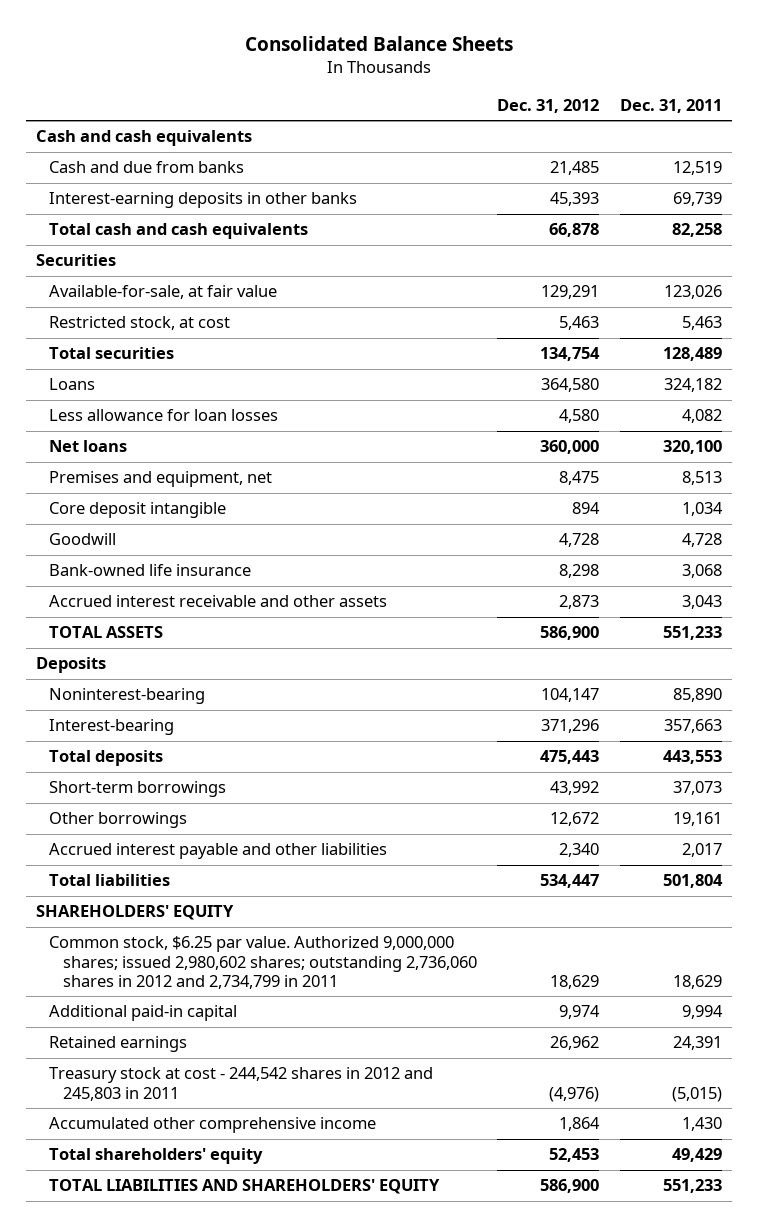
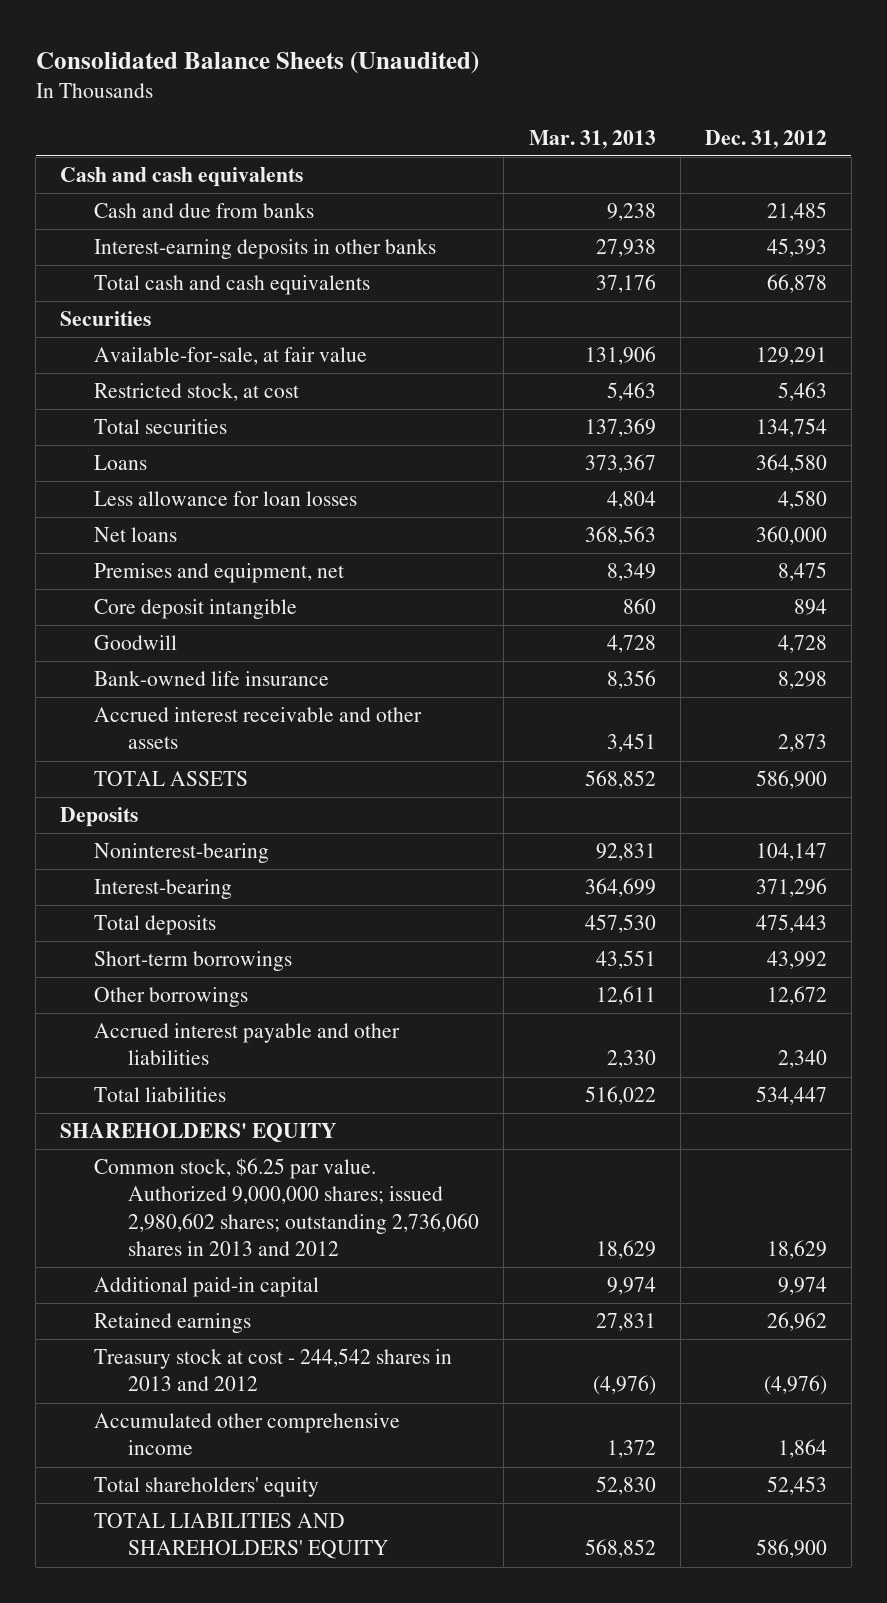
- Consolidated Balance Sheets
+ Consolidated Balance Sheets (Unaudited)
- | Dec. 31, 2012 | Dec. 31, 2011
+ | Mar. 31, 2013 | Dec. 31, 2012
- Common stock, $6.25 par value. Authorized 9,000,000 shares; issued 2,980,602 shares; outstanding 2,736,060 shares in 2012 and 2,734,799 in 2011 | 18,629 | 18,629
+ Common stock, $6.25 par value. Authorized 9,000,000 shares; issued 2,980,602 shares; outstanding 2,736,060 shares in 2013 and 2012 | 18,629 | 18,629
- Treasury stock at cost - 244,542 shares in 2012 and 245,803 in 2011 | (4,976) | (5,015)
+ Treasury stock at cost - 244,542 shares in 2013 and 2012 | (4,976) | (4,976)

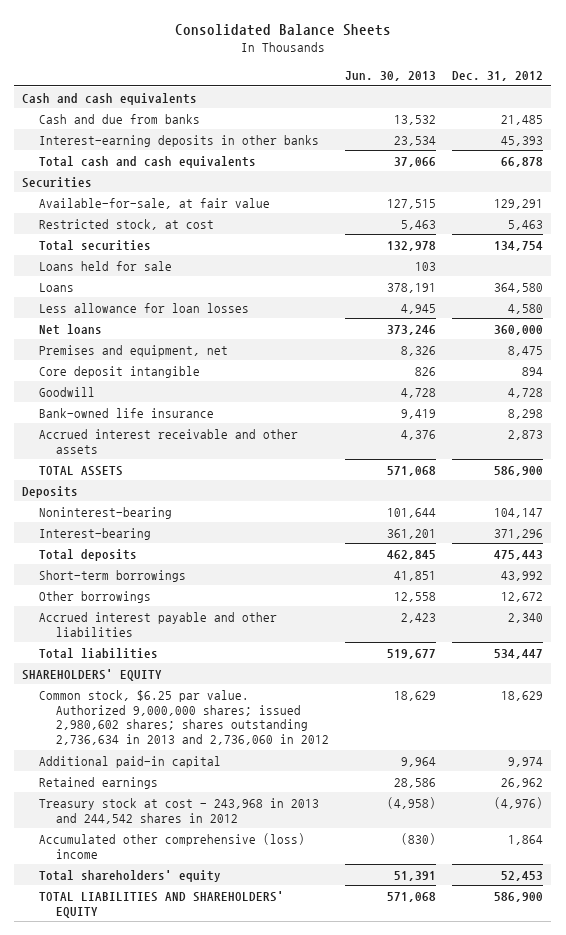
- Consolidated Balance Sheets (Unaudited)
+ Consolidated Balance Sheets
- | Mar. 31, 2013 | Dec. 31, 2012
+ | Jun. 30, 2013 | Dec. 31, 2012
+ Loans held for sale | 103 |
- Common stock, $6.25 par value. Authorized 9,000,000 shares; issued 2,980,602 shares; outstanding 2,736,060 shares in 2013 and 2012 | 18,629 | 18,629
+ Common stock, $6.25 par value. Authorized 9,000,000 shares; issued 2,980,602 shares; shares outstanding 2,736,634 in 2013 and 2,736,060 in 2012 | 18,629 | 18,629
- Treasury stock at cost - 244,542 shares in 2013 and 2012 | (4,976) | (4,976)
- Accumulated other comprehensive income | 1,372 | 1,864
+ Treasury stock at cost - 243,968 in 2013 and 244,542 shares in 2012 | (4,958) | (4,976)
+ Accumulated other comprehensive (loss) income | (830) | 1,864

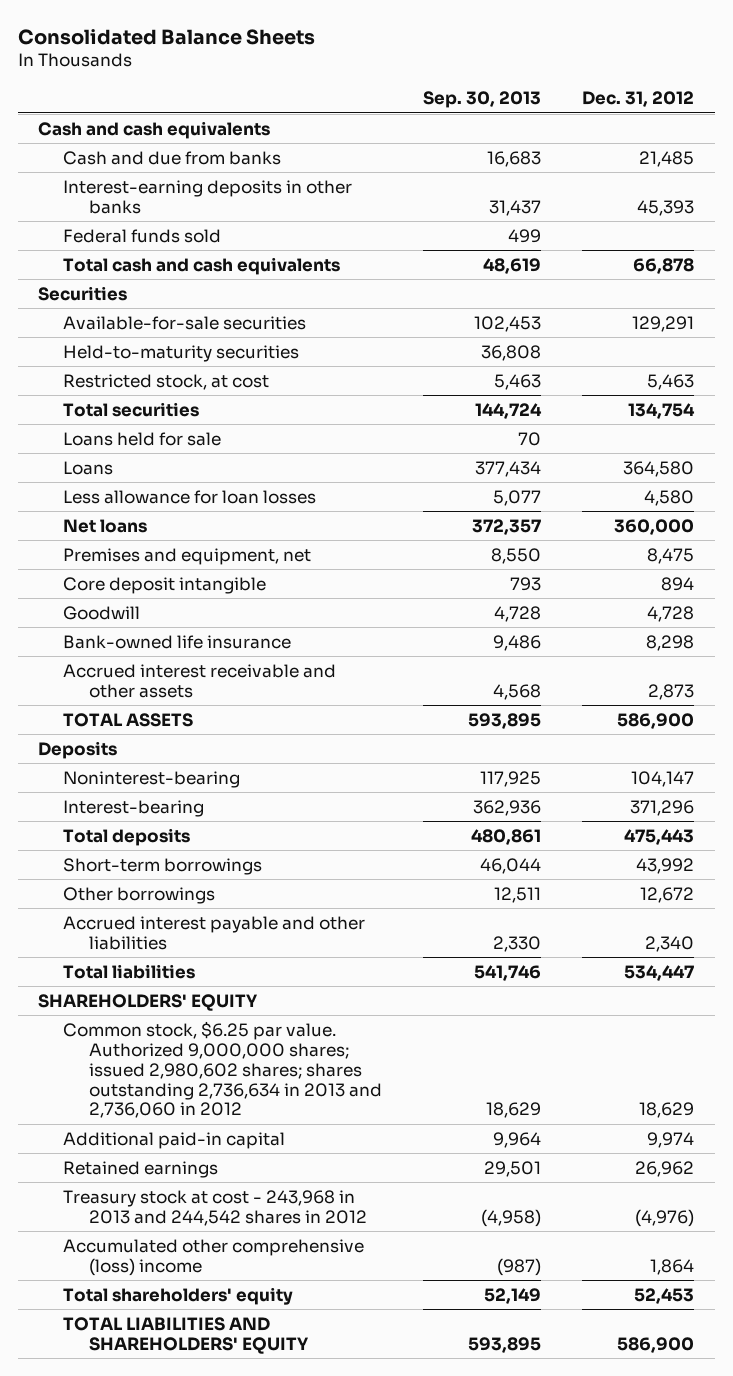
- | Jun. 30, 2013 | Dec. 31, 2012
+ | Sep. 30, 2013 | Dec. 31, 2012
+ Federal funds sold | 499 |
- Available-for-sale, at fair value | 127,515 | 129,291
+ Available-for-sale securities | 102,453 | 129,291
+ Held-to-maturity securities | 36,808 |

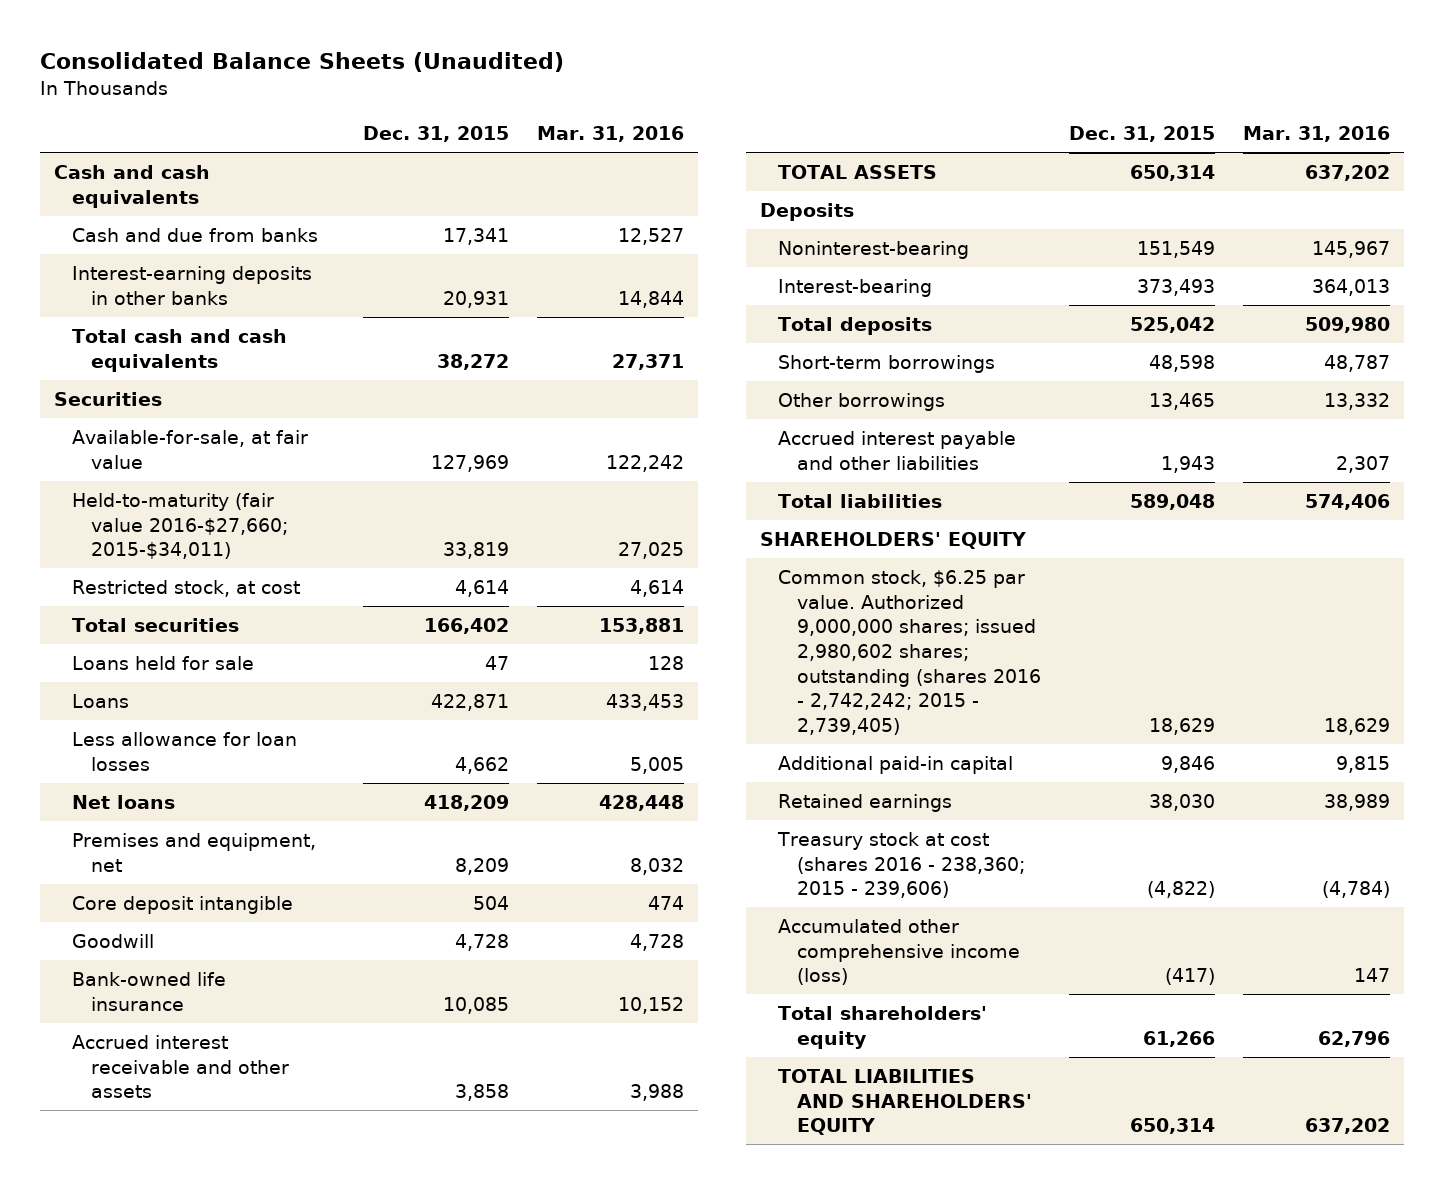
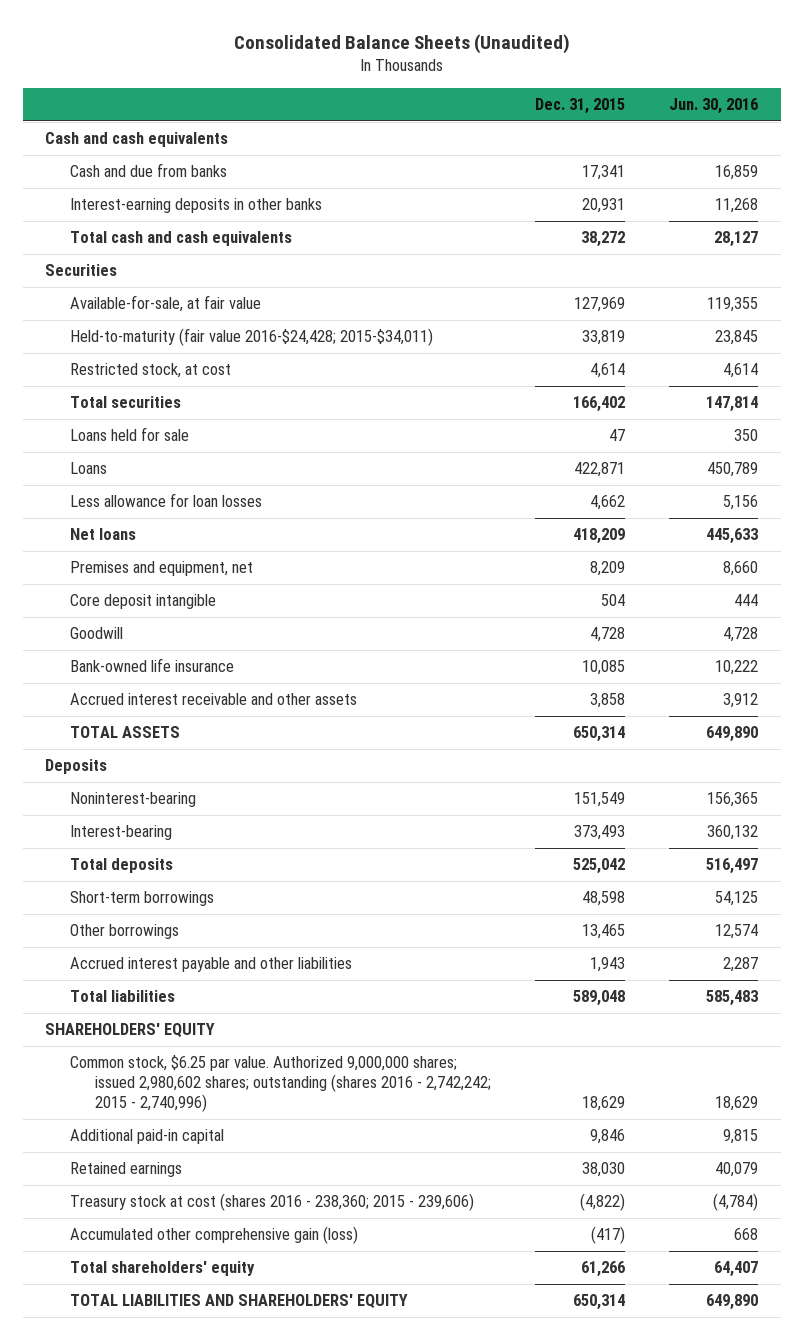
- | Dec. 31, 2015 | Mar. 31, 2016
+ | Dec. 31, 2015 | Jun. 30, 2016
- Held-to-maturity (fair value 2016-$27,660; 2015-$34,011) | 33,819 | 27,025
+ Held-to-maturity (fair value 2016-$24,428; 2015-$34,011) | 33,819 | 23,845
- Common stock, $6.25 par value. Authorized 9,000,000 shares; issued 2,980,602 shares; outstanding (shares 2016 - 2,742,242; 2015 - 2,739,405) | 18,629 | 18,629
+ Common stock, $6.25 par value. Authorized 9,000,000 shares; issued 2,980,602 shares; outstanding (shares 2016 - 2,742,242; 2015 - 2,740,996) | 18,629 | 18,629
- Accumulated other comprehensive income (loss) | (417) | 147
+ Accumulated other comprehensive gain (loss) | (417) | 668

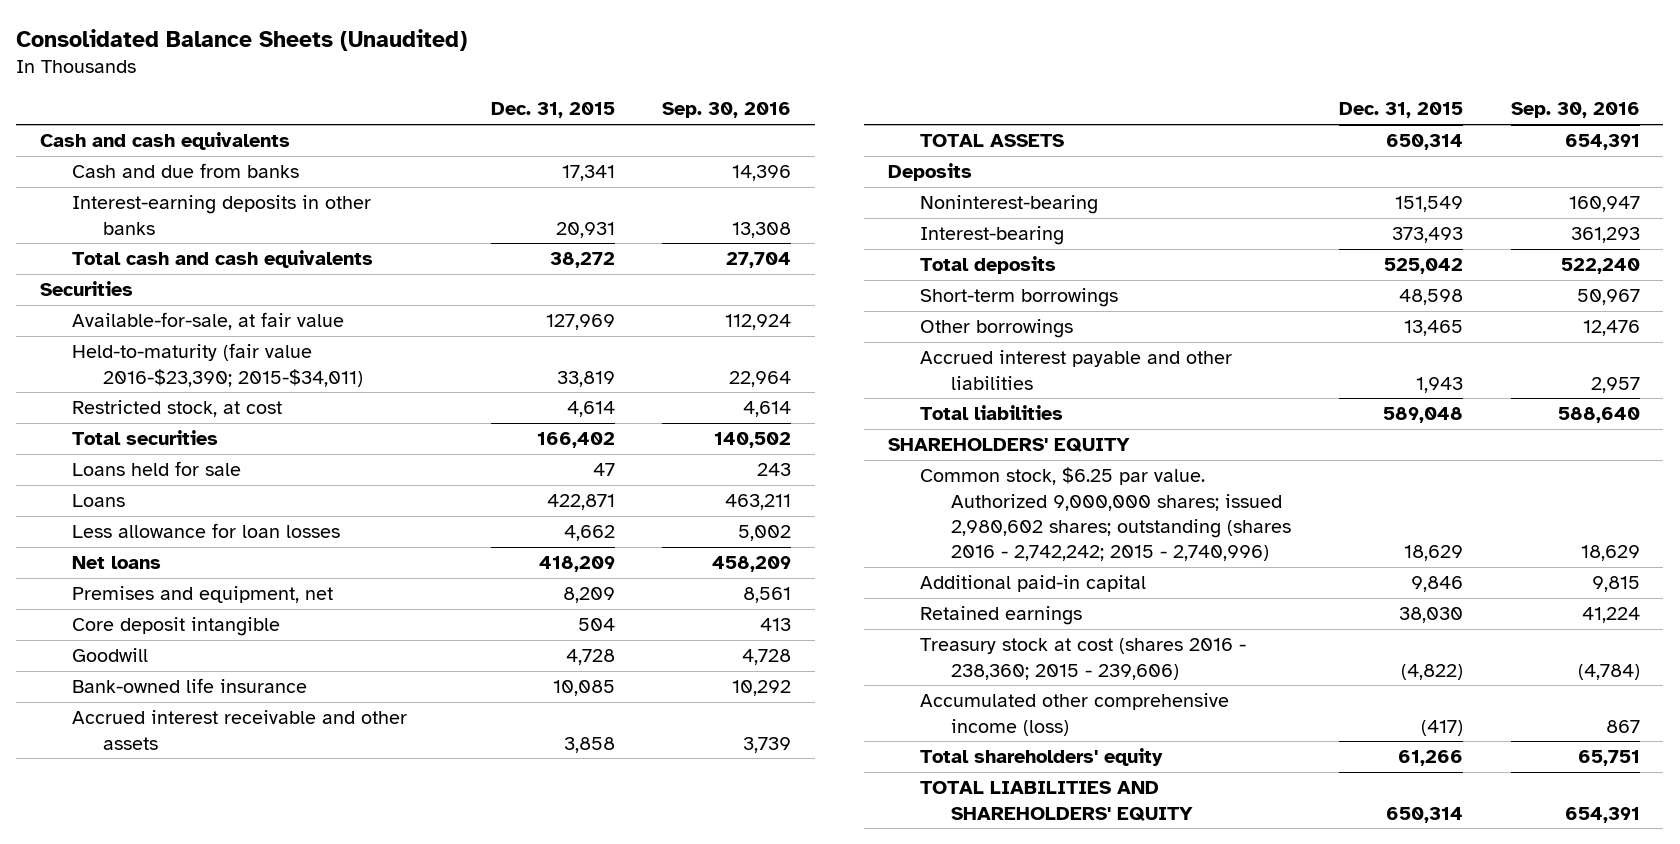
- | Dec. 31, 2015 | Jun. 30, 2016
+ | Dec. 31, 2015 | Sep. 30, 2016
- Held-to-maturity (fair value 2016-$24,428; 2015-$34,011) | 33,819 | 23,845
+ Held-to-maturity (fair value 2016-$23,390; 2015-$34,011) | 33,819 | 22,964
- Accumulated other comprehensive gain (loss) | (417) | 668
+ Accumulated other comprehensive income (loss) | (417) | 867

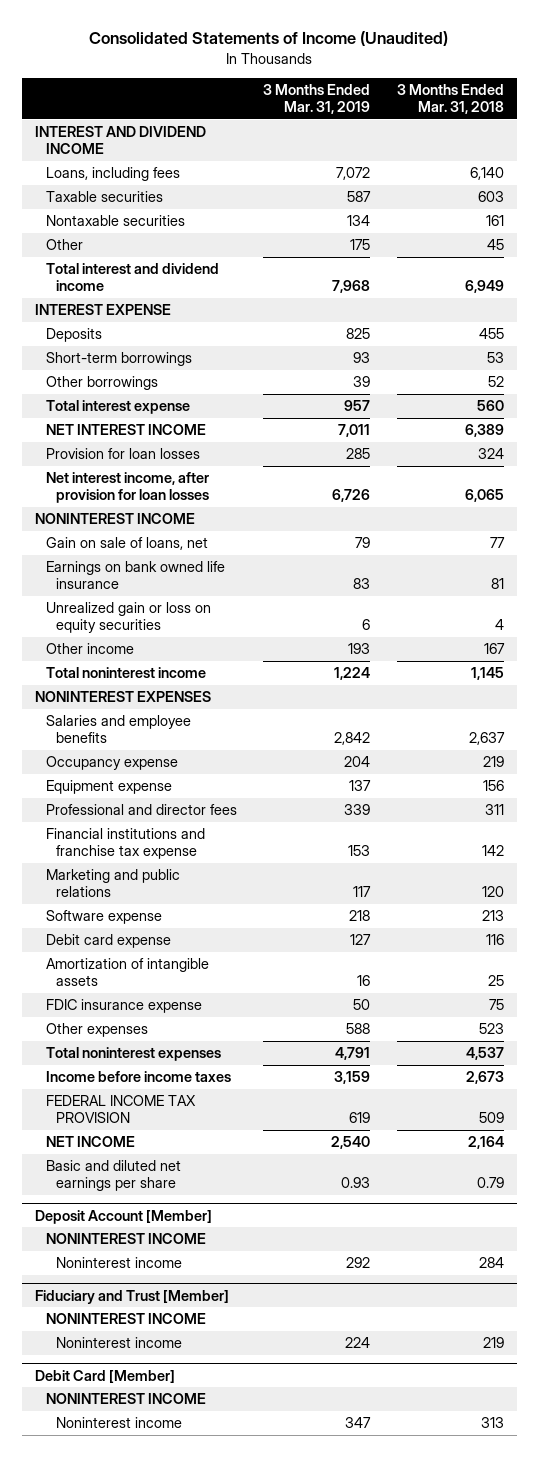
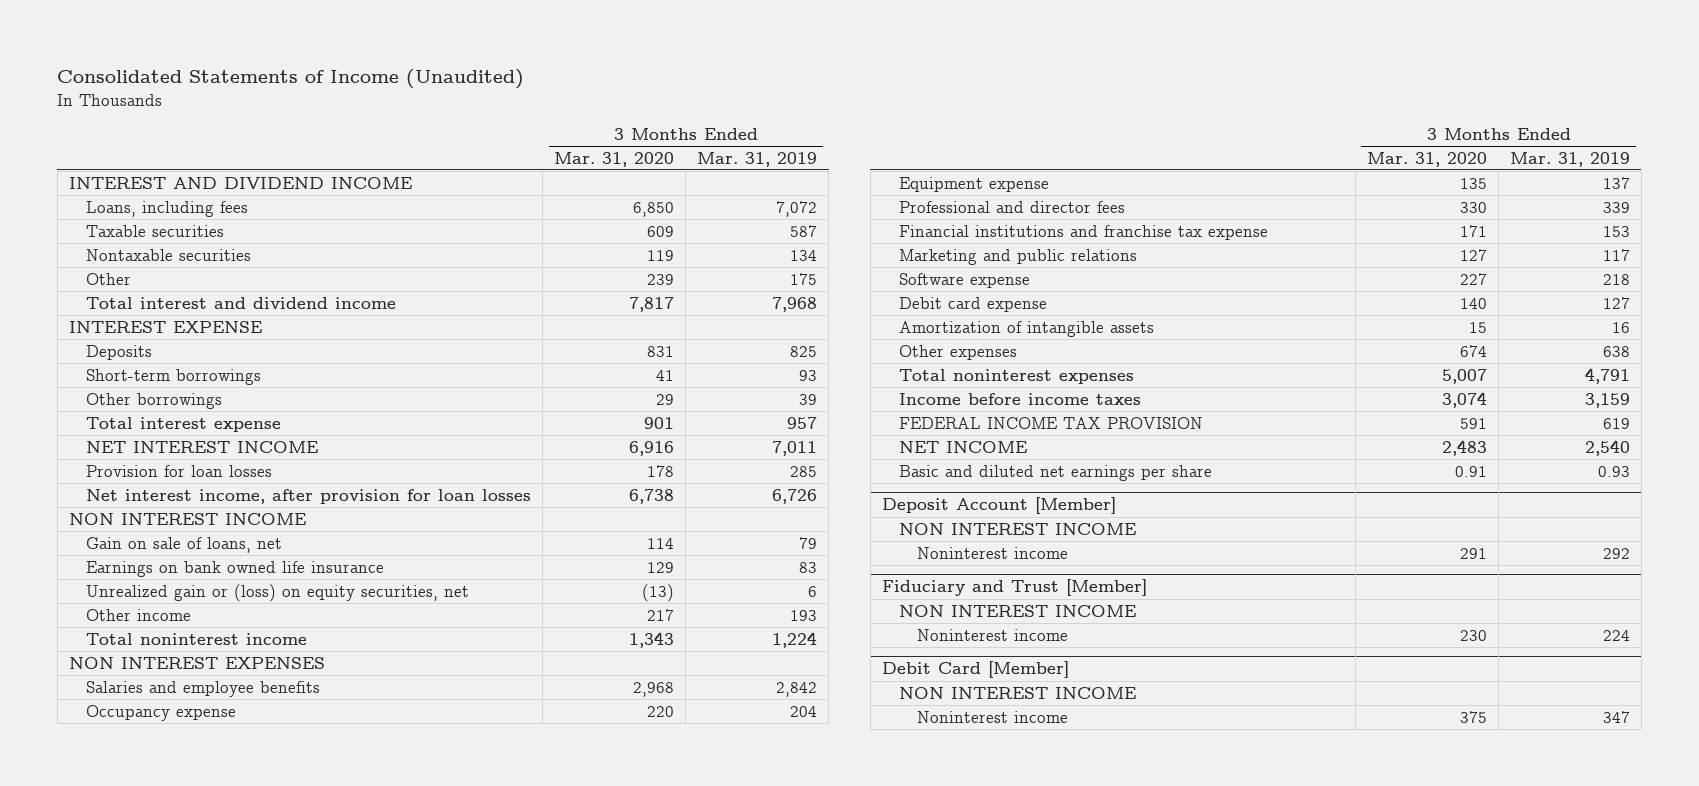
- | 3 Months Ended Mar. 31, 2019 | 3 Months Ended Mar. 31, 2018
+ | 3 Months Ended Mar. 31, 2020 | 3 Months Ended Mar. 31, 2019
- NONINTEREST INCOME
+ NON INTEREST INCOME
- Unrealized gain or loss on equity securities | 6 | 4
+ Unrealized gain or (loss) on equity securities, net | (13) | 6
- NONINTEREST EXPENSES
+ NON INTEREST EXPENSES
- FDIC insurance expense | 50 | 75
- Other expenses | 588 | 523
+ Other expenses | 674 | 638
@ Deposit Account [Member]
- NONINTEREST INCOME
+ NON INTEREST INCOME
@ Fiduciary and Trust [Member]
- NONINTEREST INCOME
+ NON INTEREST INCOME
@ Debit Card [Member]
- NONINTEREST INCOME
+ NON INTEREST INCOME

